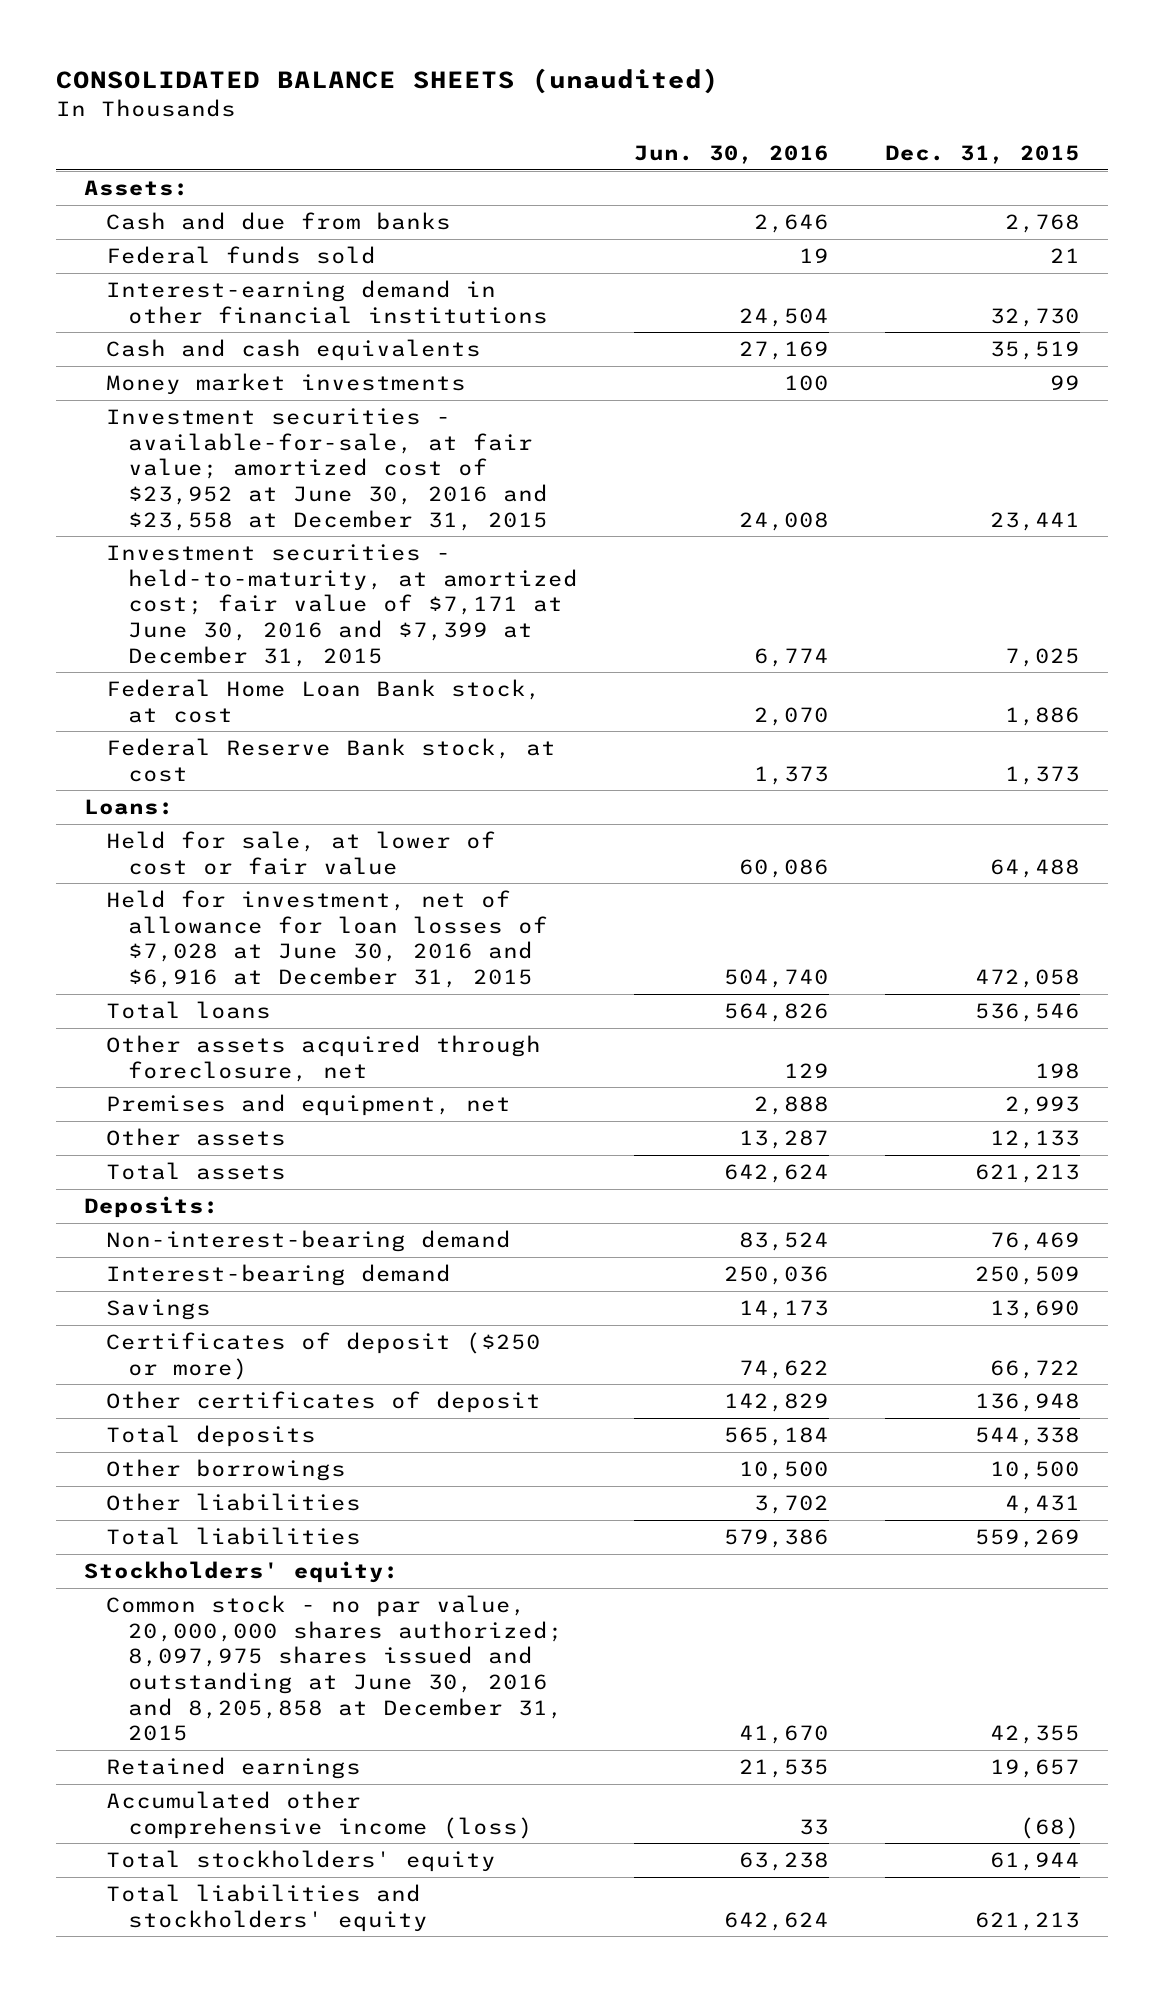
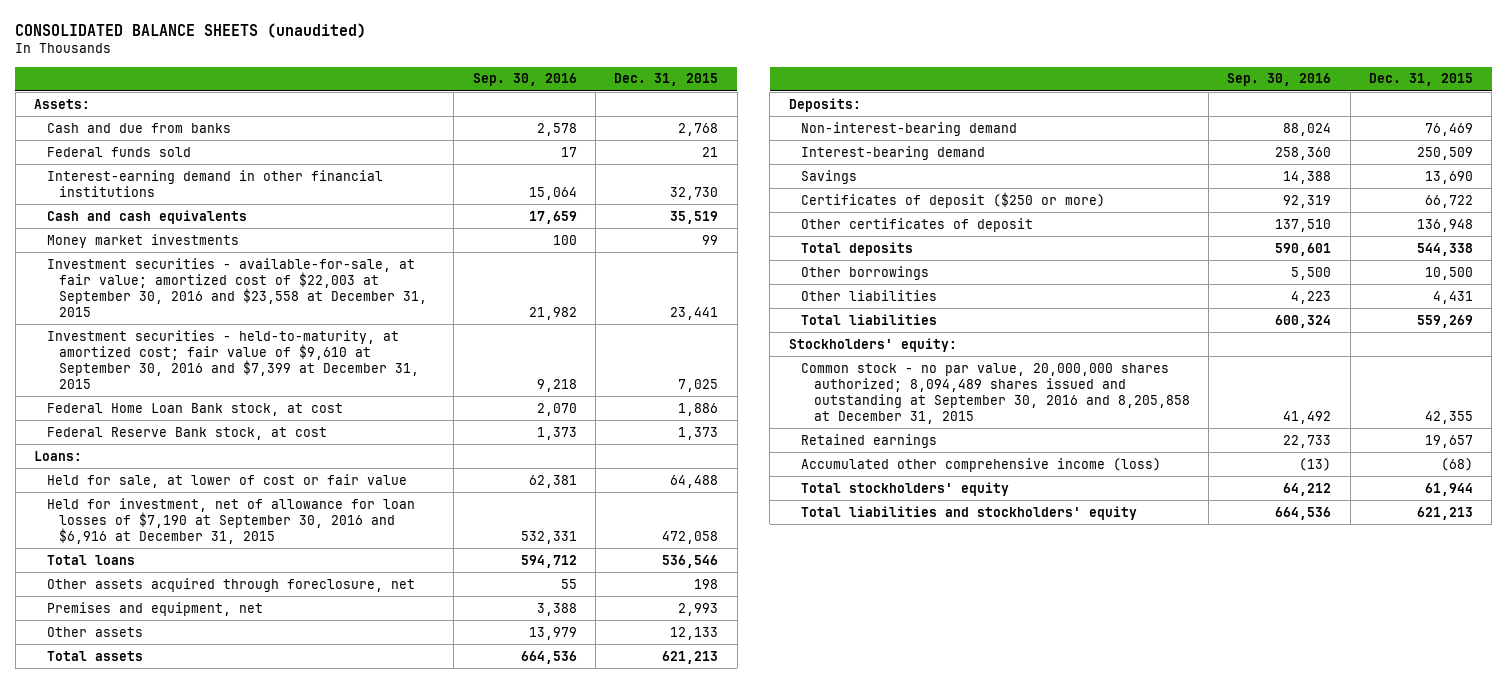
- | Jun. 30, 2016 | Dec. 31, 2015
+ | Sep. 30, 2016 | Dec. 31, 2015
- Investment securities - available-for-sale, at fair value; amortized cost of $23,952 at June 30, 2016 and $23,558 at December 31, 2015 | 24,008 | 23,441
- Investment securities - held-to-maturity, at amortized cost; fair value of $7,171 at June 30, 2016 and $7,399 at December 31, 2015 | 6,774 | 7,025
+ Investment securities - available-for-sale, at fair value; amortized cost of $22,003 at September 30, 2016 and $23,558 at December 31, 2015 | 21,982 | 23,441
+ Investment securities - held-to-maturity, at amortized cost; fair value of $9,610 at September 30, 2016 and $7,399 at December 31, 2015 | 9,218 | 7,025
- Held for investment, net of allowance for loan losses of $7,028 at June 30, 2016 and $6,916 at December 31, 2015 | 504,740 | 472,058
+ Held for investment, net of allowance for loan losses of $7,190 at September 30, 2016 and $6,916 at December 31, 2015 | 532,331 | 472,058
- Common stock - no par value, 20,000,000 shares authorized; 8,097,975 shares issued and outstanding at June 30, 2016 and 8,205,858 at December 31, 2015 | 41,670 | 42,355
+ Common stock - no par value, 20,000,000 shares authorized; 8,094,489 shares issued and outstanding at September 30, 2016 and 8,205,858 at December 31, 2015 | 41,492 | 42,355

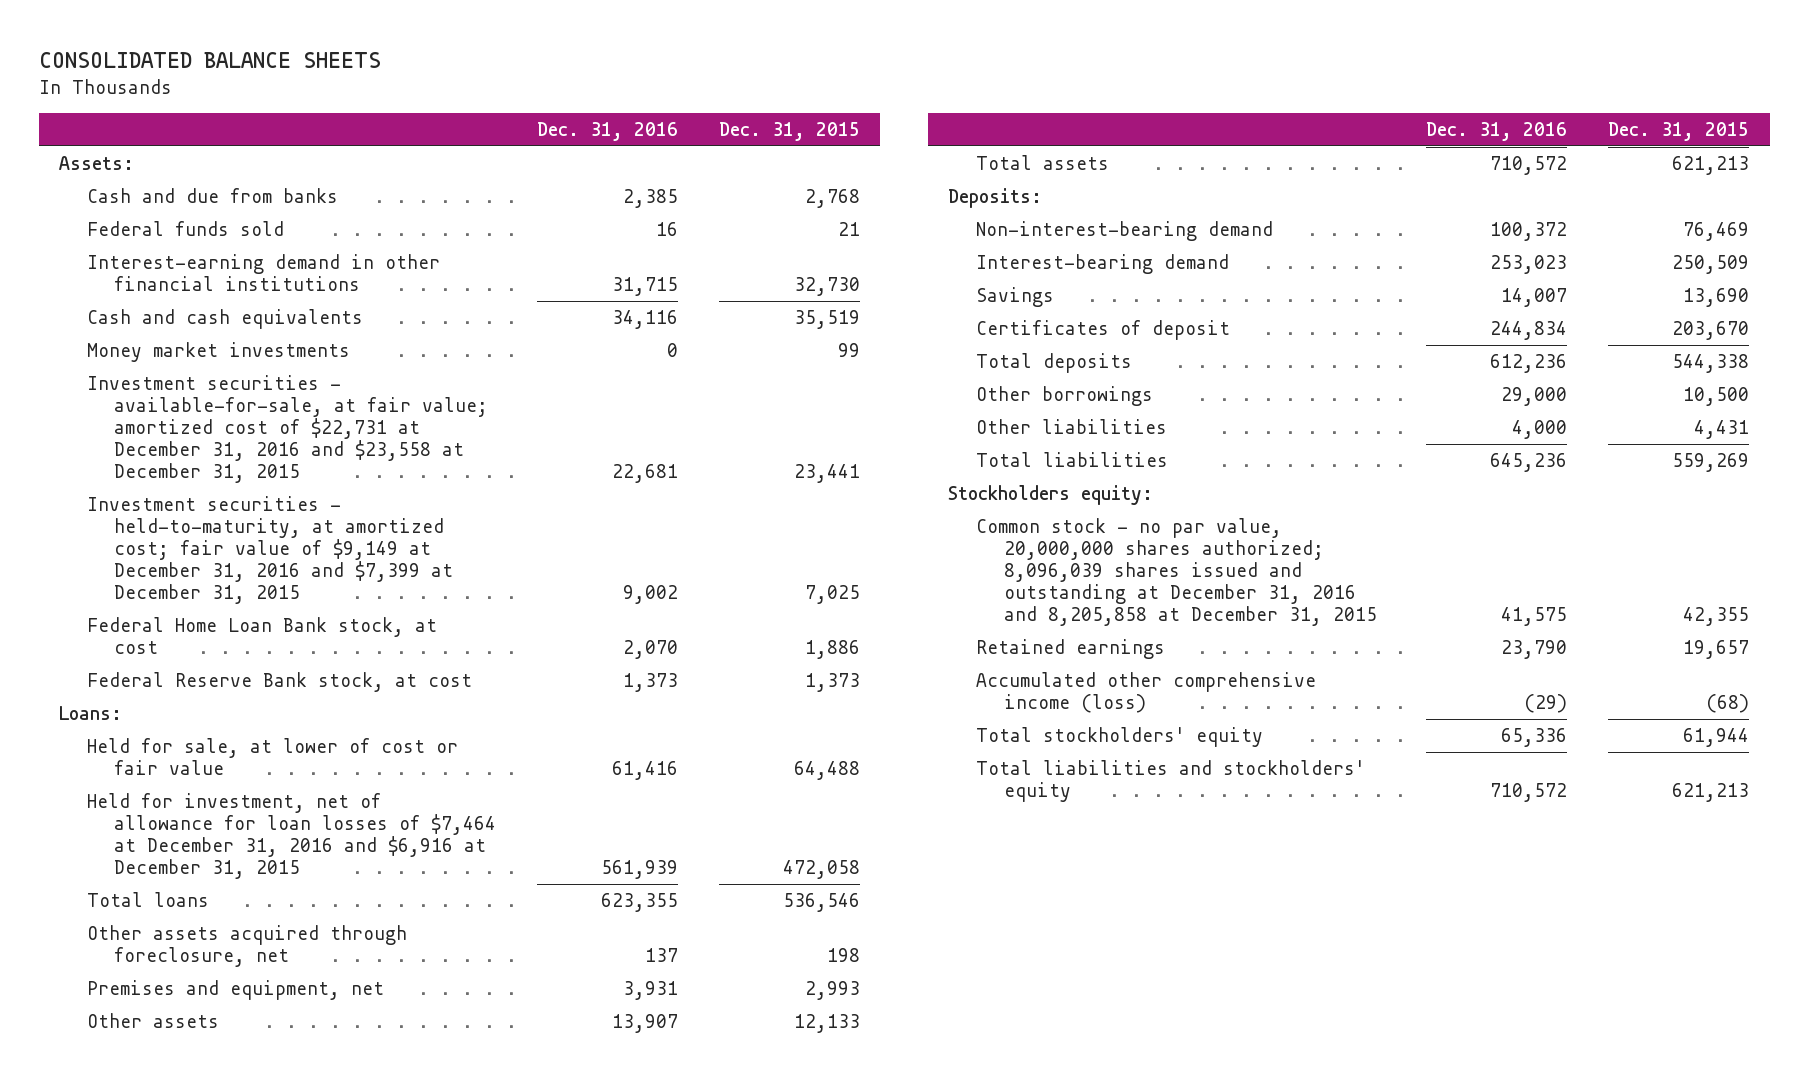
- CONSOLIDATED BALANCE SHEETS (unaudited)
+ CONSOLIDATED BALANCE SHEETS
- | Sep. 30, 2016 | Dec. 31, 2015
+ | Dec. 31, 2016 | Dec. 31, 2015
- Investment securities - available-for-sale, at fair value; amortized cost of $22,003 at September 30, 2016 and $23,558 at December 31, 2015 | 21,982 | 23,441
- Investment securities - held-to-maturity, at amortized cost; fair value of $9,610 at September 30, 2016 and $7,399 at December 31, 2015 | 9,218 | 7,025
+ Investment securities - available-for-sale, at fair value; amortized cost of $22,731 at December 31, 2016 and $23,558 at December 31, 2015 | 22,681 | 23,441
+ Investment securities - held-to-maturity, at amortized cost; fair value of $9,149 at December 31, 2016 and $7,399 at December 31, 2015 | 9,002 | 7,025
- Held for investment, net of allowance for loan losses of $7,190 at September 30, 2016 and $6,916 at December 31, 2015 | 532,331 | 472,058
+ Held for investment, net of allowance for loan losses of $7,464 at December 31, 2016 and $6,916 at December 31, 2015 | 561,939 | 472,058
- Certificates of deposit ($250 or more) | 92,319 | 66,722
- Other certificates of deposit | 137,510 | 136,948
+ Certificates of deposit | 244,834 | 203,670
- Stockholders' equity:
- Common stock - no par value, 20,000,000 shares authorized; 8,094,489 shares issued and outstanding at September 30, 2016 and 8,205,858 at December 31, 2015 | 41,492 | 42,355
+ Stockholders equity:
+ Common stock - no par value, 20,000,000 shares authorized; 8,096,039 shares issued and outstanding at December 31, 2016 and 8,205,858 at December 31, 2015 | 41,575 | 42,355

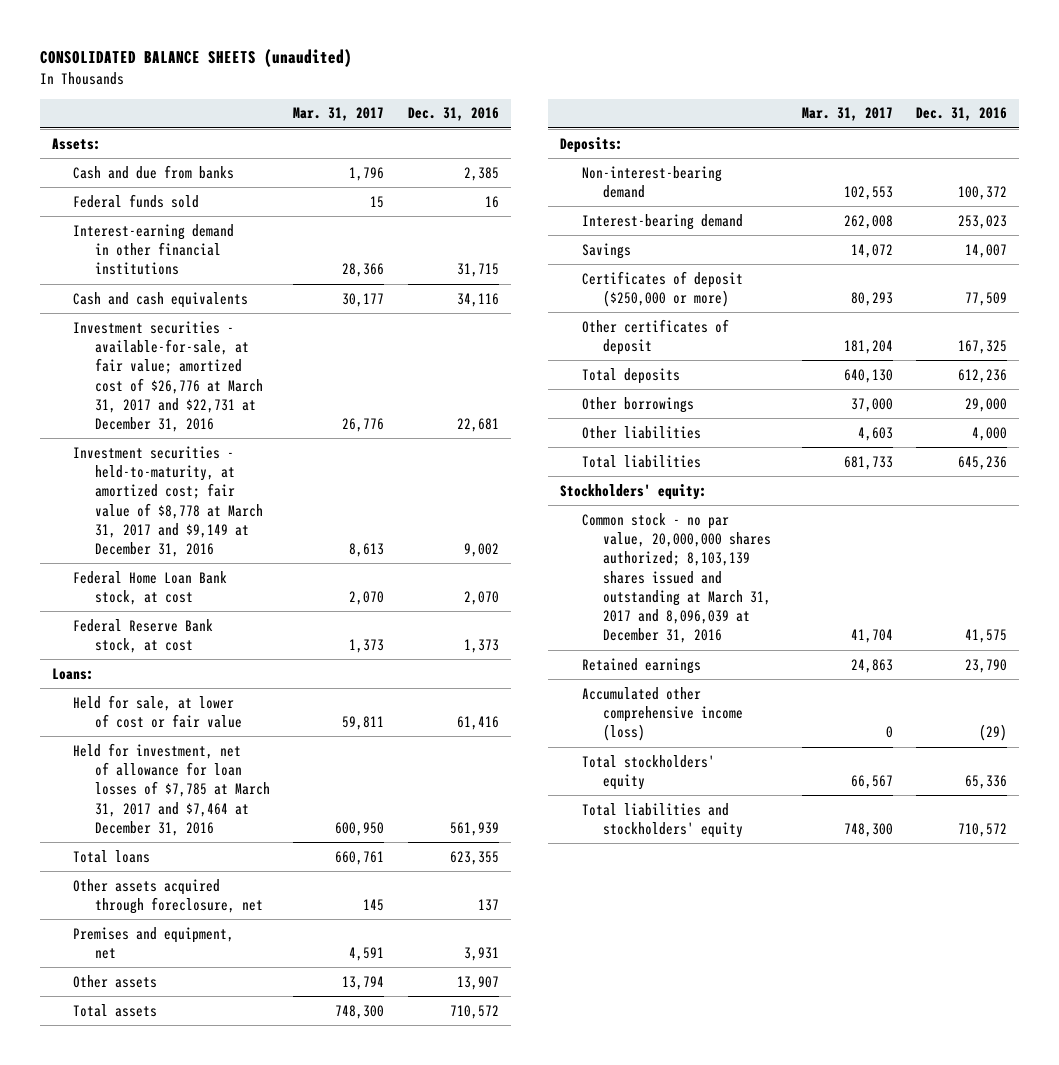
- CONSOLIDATED BALANCE SHEETS
+ CONSOLIDATED BALANCE SHEETS (unaudited)
- | Dec. 31, 2016 | Dec. 31, 2015
+ | Mar. 31, 2017 | Dec. 31, 2016
- Money market investments | 0 | 99
- Investment securities - available-for-sale, at fair value; amortized cost of $22,731 at December 31, 2016 and $23,558 at December 31, 2015 | 22,681 | 23,441
- Investment securities - held-to-maturity, at amortized cost; fair value of $9,149 at December 31, 2016 and $7,399 at December 31, 2015 | 9,002 | 7,025
+ Investment securities - available-for-sale, at fair value; amortized cost of $26,776 at March 31, 2017 and $22,731 at December 31, 2016 | 26,776 | 22,681
+ Investment securities - held-to-maturity, at amortized cost; fair value of $8,778 at March 31, 2017 and $9,149 at December 31, 2016 | 8,613 | 9,002
- Held for investment, net of allowance for loan losses of $7,464 at December 31, 2016 and $6,916 at December 31, 2015 | 561,939 | 472,058
+ Held for investment, net of allowance for loan losses of $7,785 at March 31, 2017 and $7,464 at December 31, 2016 | 600,950 | 561,939
- Certificates of deposit | 244,834 | 203,670
+ Certificates of deposit ($250,000 or more) | 80,293 | 77,509
+ Other certificates of deposit | 181,204 | 167,325
- Stockholders equity:
- Common stock - no par value, 20,000,000 shares authorized; 8,096,039 shares issued and outstanding at December 31, 2016 and 8,205,858 at December 31, 2015 | 41,575 | 42,355
+ Stockholders' equity:
+ Common stock - no par value, 20,000,000 shares authorized; 8,103,139 shares issued and outstanding at March 31, 2017 and 8,096,039 at December 31, 2016 | 41,704 | 41,575

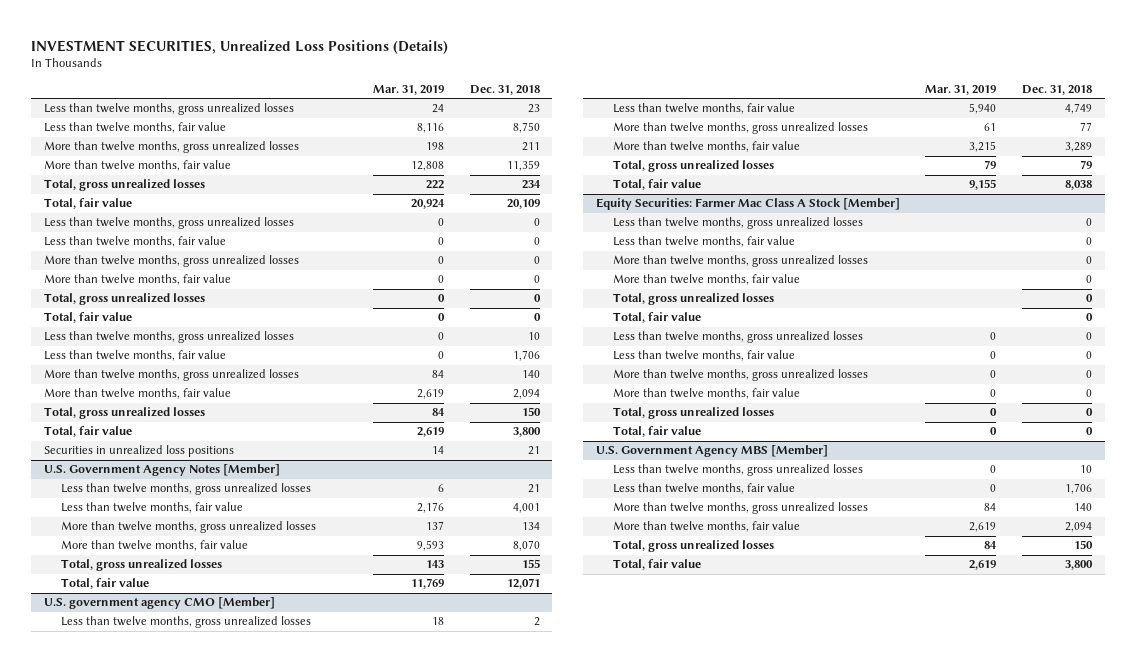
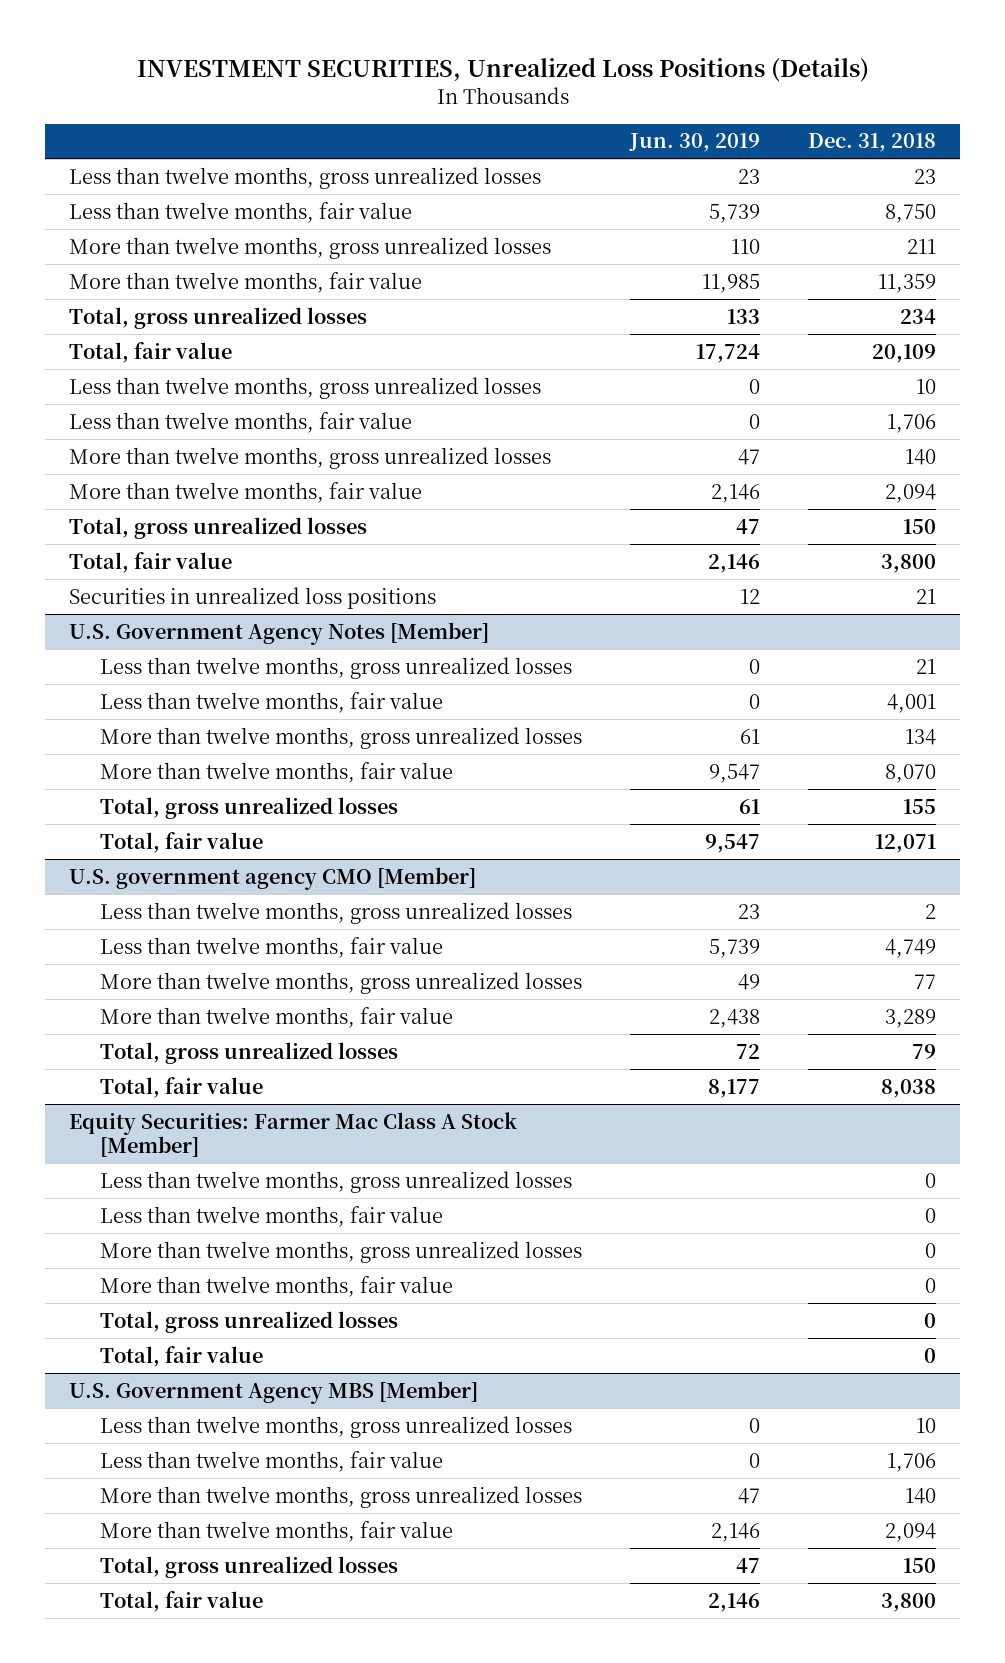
- | Mar. 31, 2019 | Dec. 31, 2018
+ | Jun. 30, 2019 | Dec. 31, 2018
- Less than twelve months, gross unrealized losses | 0 | 0
- Less than twelve months, fair value | 0 | 0
- More than twelve months, gross unrealized losses | 0 | 0
- More than twelve months, fair value | 0 | 0
- Total, gross unrealized losses | 0 | 0
- Total, fair value | 0 | 0
@ Equity Securities: Farmer Mac Class A Stock [Member]
- Less than twelve months, gross unrealized losses | 0 | 0
- Less than twelve months, fair value | 0 | 0
- More than twelve months, gross unrealized losses | 0 | 0
- More than twelve months, fair value | 0 | 0
- Total, gross unrealized losses | 0 | 0
- Total, fair value | 0 | 0

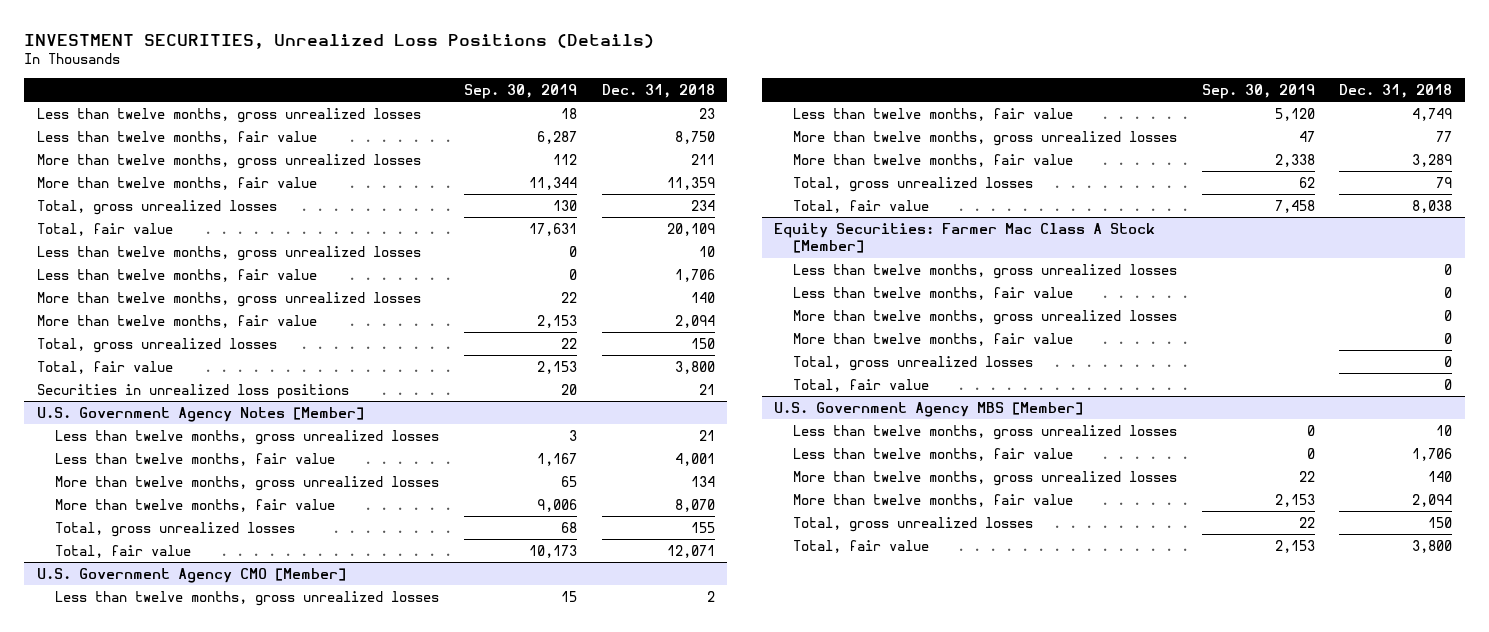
- | Jun. 30, 2019 | Dec. 31, 2018
+ | Sep. 30, 2019 | Dec. 31, 2018
- U.S. government agency CMO [Member]
+ U.S. Government Agency CMO [Member]

